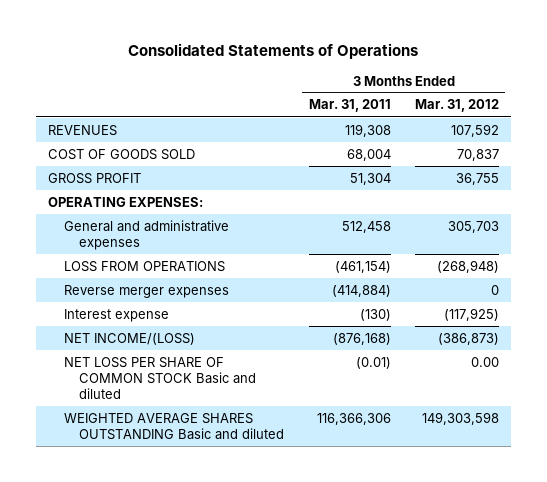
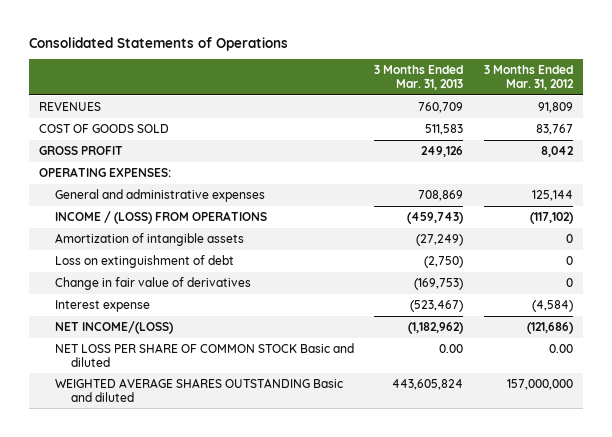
- | 3 Months Ended Mar. 31, 2011 | 3 Months Ended Mar. 31, 2012
+ | 3 Months Ended Mar. 31, 2013 | 3 Months Ended Mar. 31, 2012
- REVENUES | 119,308 | 107,592
- COST OF GOODS SOLD | 68,004 | 70,837
- GROSS PROFIT | 51,304 | 36,755
+ REVENUES | 760,709 | 91,809
+ COST OF GOODS SOLD | 511,583 | 83,767
+ GROSS PROFIT | 249,126 | 8,042
- General and administrative expenses | 512,458 | 305,703
- LOSS FROM OPERATIONS | (461,154) | (268,948)
- Reverse merger expenses | (414,884) | 0
- Interest expense | (130) | (117,925)
- NET INCOME/(LOSS) | (876,168) | (386,873)
+ General and administrative expenses | 708,869 | 125,144
+ INCOME / (LOSS) FROM OPERATIONS | (459,743) | (117,102)
+ Amortization of intangible assets | (27,249) | 0
+ Loss on extinguishment of debt | (2,750) | 0
+ Change in fair value of derivatives | (169,753) | 0
+ Interest expense | (523,467) | (4,584)
+ NET INCOME/(LOSS) | (1,182,962) | (121,686)
- WEIGHTED AVERAGE SHARES OUTSTANDING Basic and diluted | 116,366,306 | 149,303,598
+ WEIGHTED AVERAGE SHARES OUTSTANDING Basic and diluted | 443,605,824 | 157,000,000

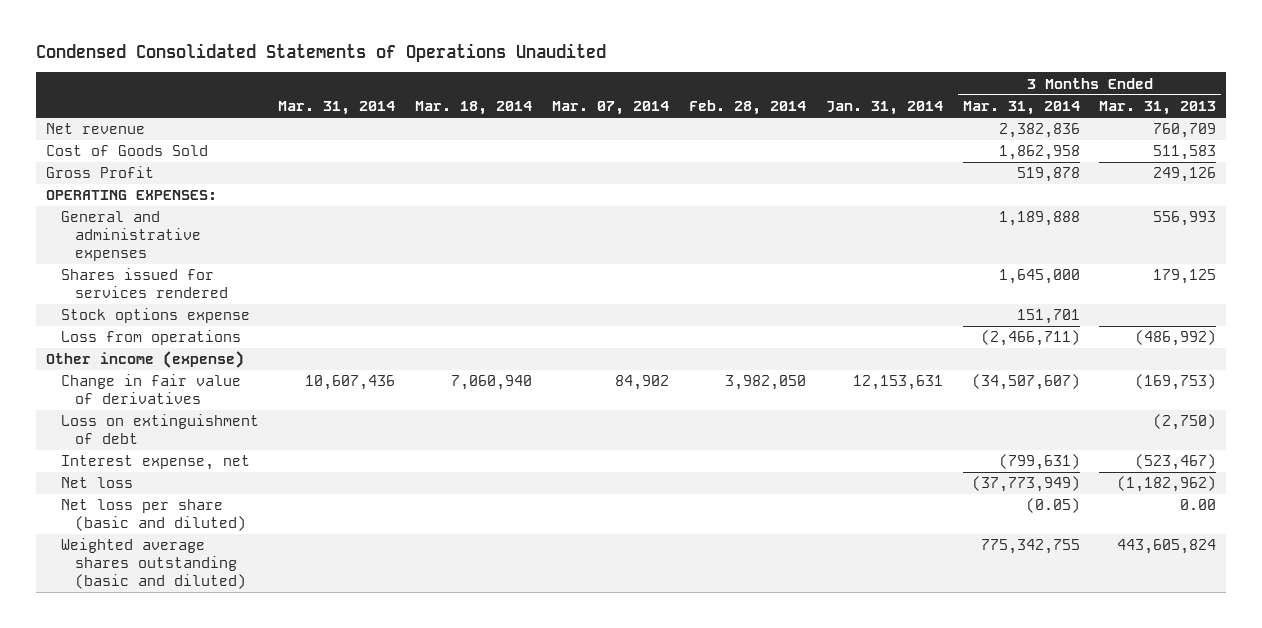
- Consolidated Statements of Operations
+ Condensed Consolidated Statements of Operations Unaudited
- | 3 Months Ended Mar. 31, 2013 | 3 Months Ended Mar. 31, 2012
+ | Mar. 31, 2014 | Mar. 18, 2014 | Mar. 07, 2014 | Feb. 28, 2014 | Jan. 31, 2014 | 3 Months Ended Mar. 31, 2014 | 3 Months Ended Mar. 31, 2013
- REVENUES | 760,709 | 91,809
- COST OF GOODS SOLD | 511,583 | 83,767
- GROSS PROFIT | 249,126 | 8,042
+ Net revenue | | | | | | 2,382,836 | 760,709
+ Cost of Goods Sold | | | | | | 1,862,958 | 511,583
+ Gross Profit | | | | | | 519,878 | 249,126
- General and administrative expenses | 708,869 | 125,144
- INCOME / (LOSS) FROM OPERATIONS | (459,743) | (117,102)
- Amortization of intangible assets | (27,249) | 0
+ General and administrative expenses | | | | | | 1,189,888 | 556,993
+ Shares issued for services rendered | | | | | | 1,645,000 | 179,125
+ Stock options expense | | | | | | 151,701 |
+ Loss from operations | | | | | | (2,466,711) | (486,992)
+ Other income (expense)
- Interest expense | (523,467) | (4,584)
- NET INCOME/(LOSS) | (1,182,962) | (121,686)
- NET LOSS PER SHARE OF COMMON STOCK Basic and diluted | 0.00 | 0.00
- WEIGHTED AVERAGE SHARES OUTSTANDING Basic and diluted | 443,605,824 | 157,000,000
moved down: Loss on extinguishment of debt | | | | | | | (2,750)
+ Interest expense, net | | | | | | (799,631) | (523,467)
+ Net loss | | | | | | (37,773,949) | (1,182,962)
+ Net loss per share (basic and diluted) | | | | | | (0.05) | 0.00
+ Weighted average shares outstanding (basic and diluted) | | | | | | 775,342,755 | 443,605,824

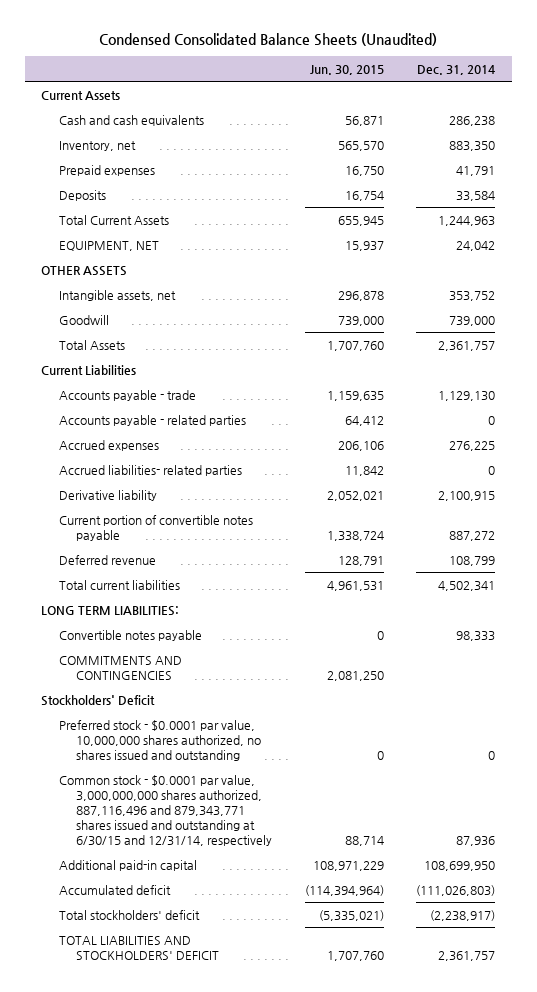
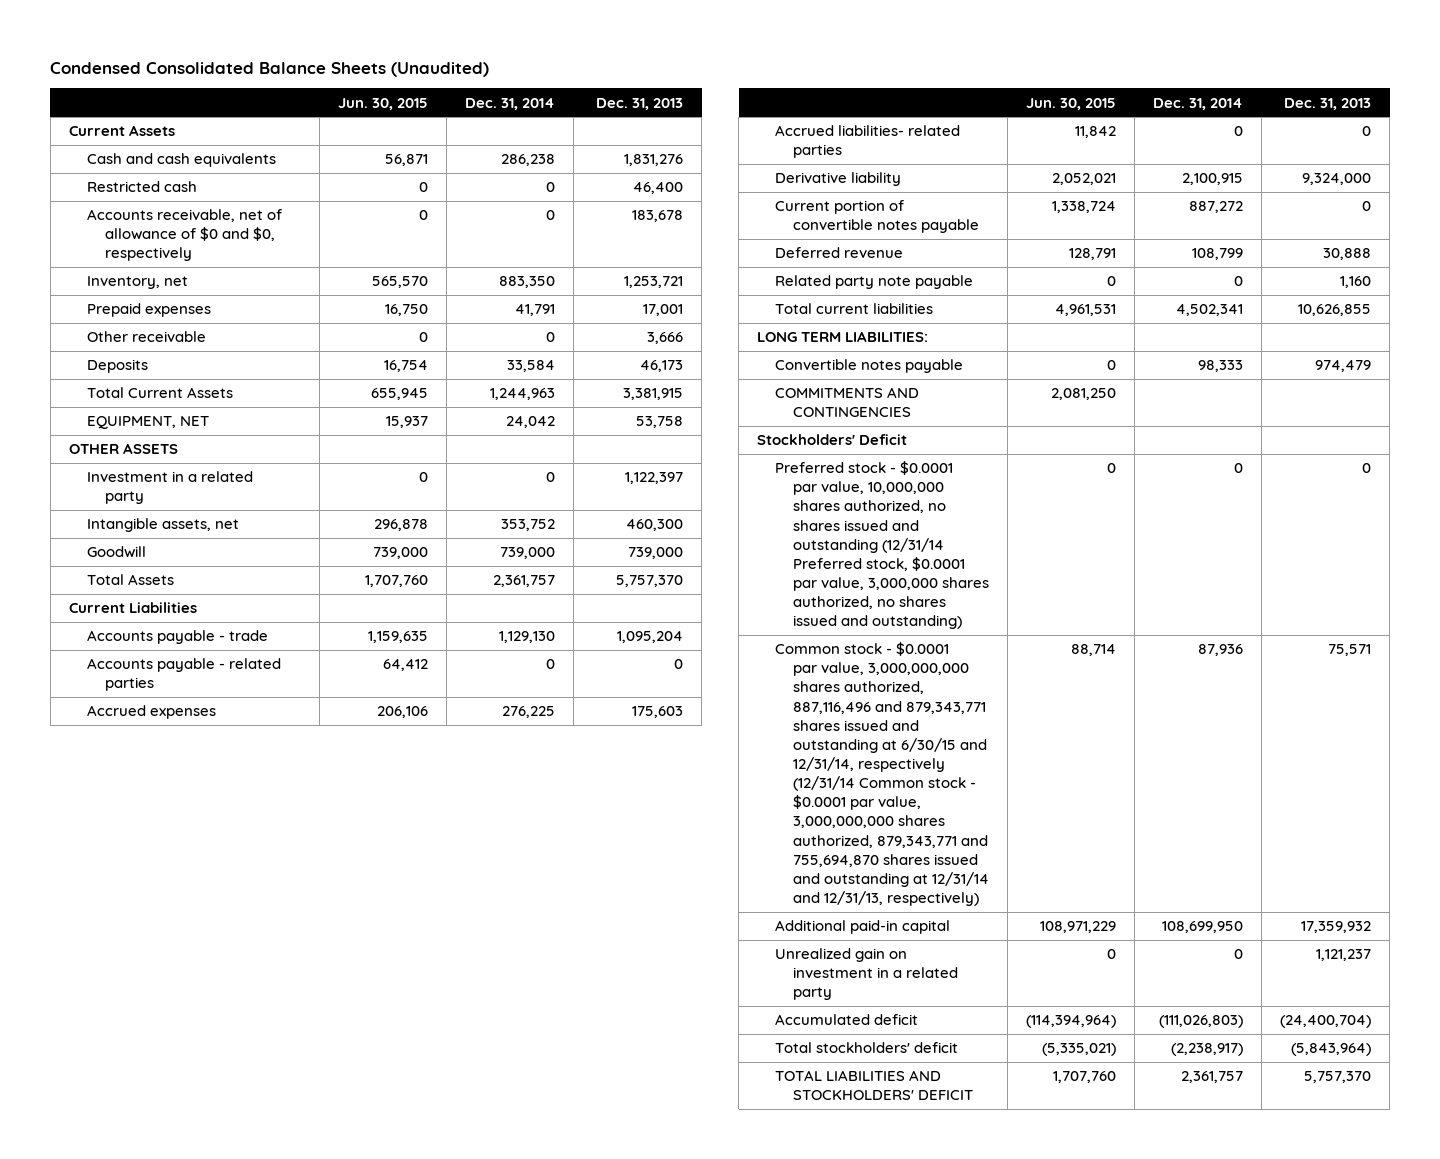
- | Jun. 30, 2015 | Dec. 31, 2014
+ | Jun. 30, 2015 | Dec. 31, 2014 | Dec. 31, 2013
+ Restricted cash | 0 | 0 | 46,400
+ Accounts receivable, net of allowance of $0 and $0, respectively | 0 | 0 | 183,678
+ Other receivable | 0 | 0 | 3,666
+ Investment in a related party | 0 | 0 | 1,122,397
+ Related party note payable | 0 | 0 | 1,160
- Preferred stock - $0.0001 par value, 10,000,000 shares authorized, no shares issued and outstanding | 0 | 0
- Common stock - $0.0001 par value, 3,000,000,000 shares authorized, 887,116,496 and 879,343,771 shares issued and outstanding at 6/30/15 and 12/31/14, respectively | 88,714 | 87,936
+ Preferred stock - $0.0001 par value, 10,000,000 shares authorized, no shares issued and outstanding (12/31/14 Preferred stock, $0.0001 par value, 3,000,000 shares authorized, no shares issued and outstanding) | 0 | 0 | 0
+ Common stock - $0.0001 par value, 3,000,000,000 shares authorized, 887,116,496 and 879,343,771 shares issued and outstanding at 6/30/15 and 12/31/14, respectively (12/31/14 Common stock - $0.0001 par value, 3,000,000,000 shares authorized, 879,343,771 and 755,694,870 shares issued and outstanding at 12/31/14 and 12/31/13, respectively) | 88,714 | 87,936 | 75,571
+ Unrealized gain on investment in a related party | 0 | 0 | 1,121,237

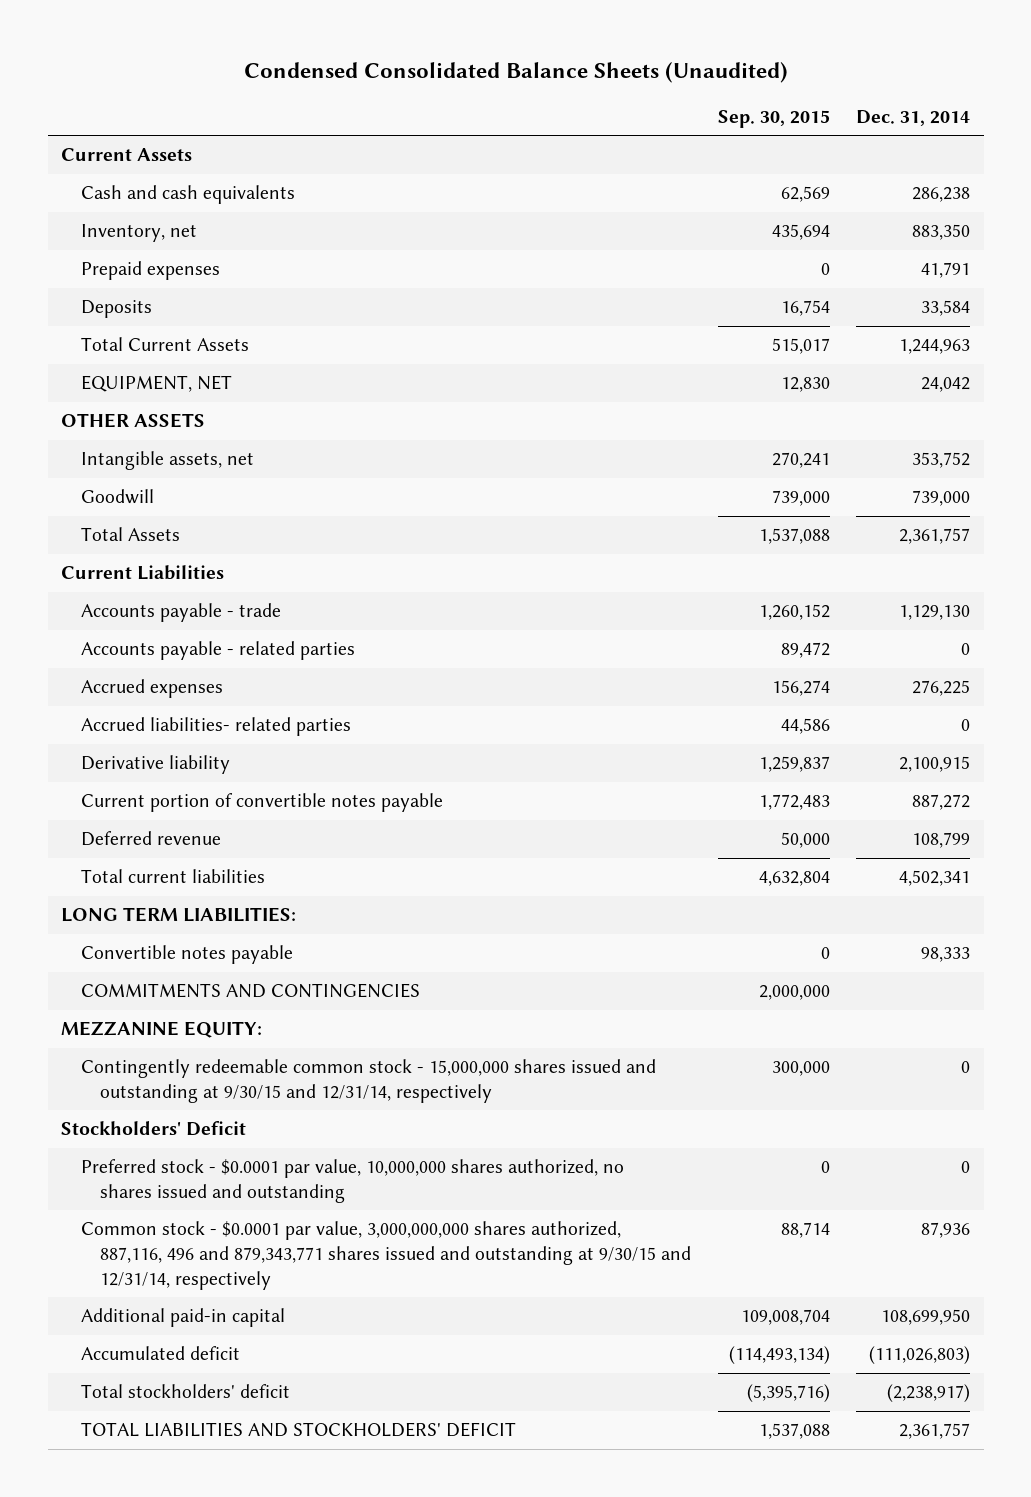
- | Jun. 30, 2015 | Dec. 31, 2014 | Dec. 31, 2013
+ | Sep. 30, 2015 | Dec. 31, 2014
- Restricted cash | 0 | 0 | 46,400
- Accounts receivable, net of allowance of $0 and $0, respectively | 0 | 0 | 183,678
- Other receivable | 0 | 0 | 3,666
- Investment in a related party | 0 | 0 | 1,122,397
- Related party note payable | 0 | 0 | 1,160
+ MEZZANINE EQUITY:
+ Contingently redeemable common stock - 15,000,000 shares issued and outstanding at 9/30/15 and 12/31/14, respectively | 300,000 | 0
- Preferred stock - $0.0001 par value, 10,000,000 shares authorized, no shares issued and outstanding (12/31/14 Preferred stock, $0.0001 par value, 3,000,000 shares authorized, no shares issued and outstanding) | 0 | 0 | 0
- Common stock - $0.0001 par value, 3,000,000,000 shares authorized, 887,116,496 and 879,343,771 shares issued and outstanding at 6/30/15 and 12/31/14, respectively (12/31/14 Common stock - $0.0001 par value, 3,000,000,000 shares authorized, 879,343,771 and 755,694,870 shares issued and outstanding at 12/31/14 and 12/31/13, respectively) | 88,714 | 87,936 | 75,571
+ Preferred stock - $0.0001 par value, 10,000,000 shares authorized, no shares issued and outstanding | 0 | 0
+ Common stock - $0.0001 par value, 3,000,000,000 shares authorized, 887,116, 496 and 879,343,771 shares issued and outstanding at 9/30/15 and 12/31/14, respectively | 88,714 | 87,936
- Unrealized gain on investment in a related party | 0 | 0 | 1,121,237

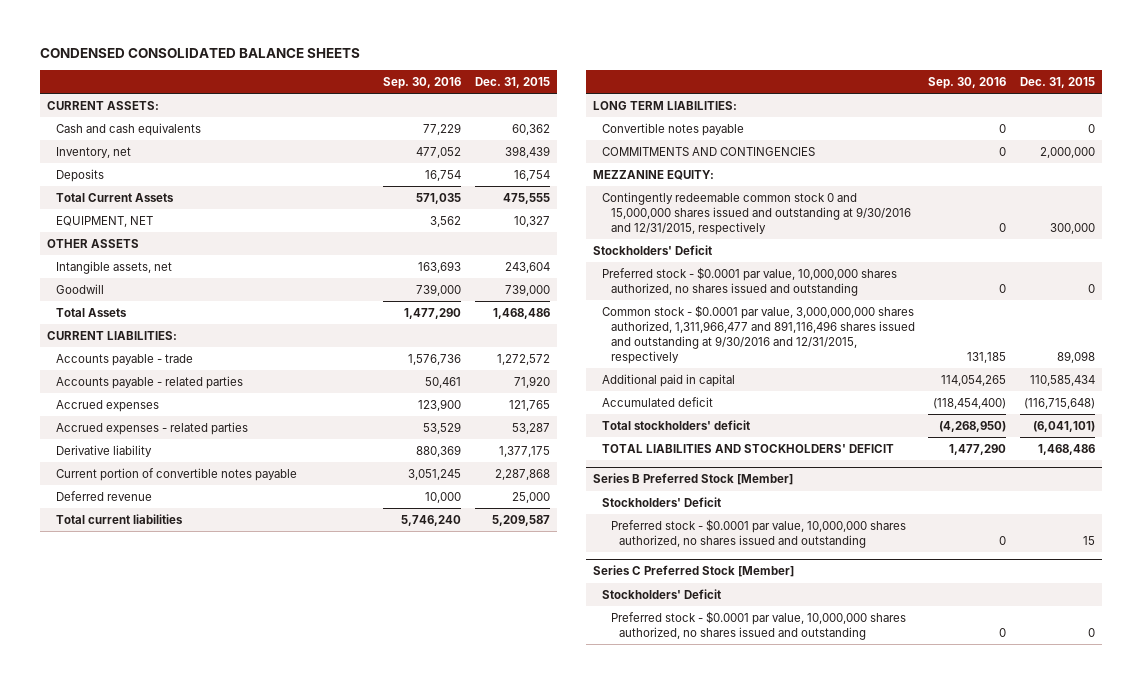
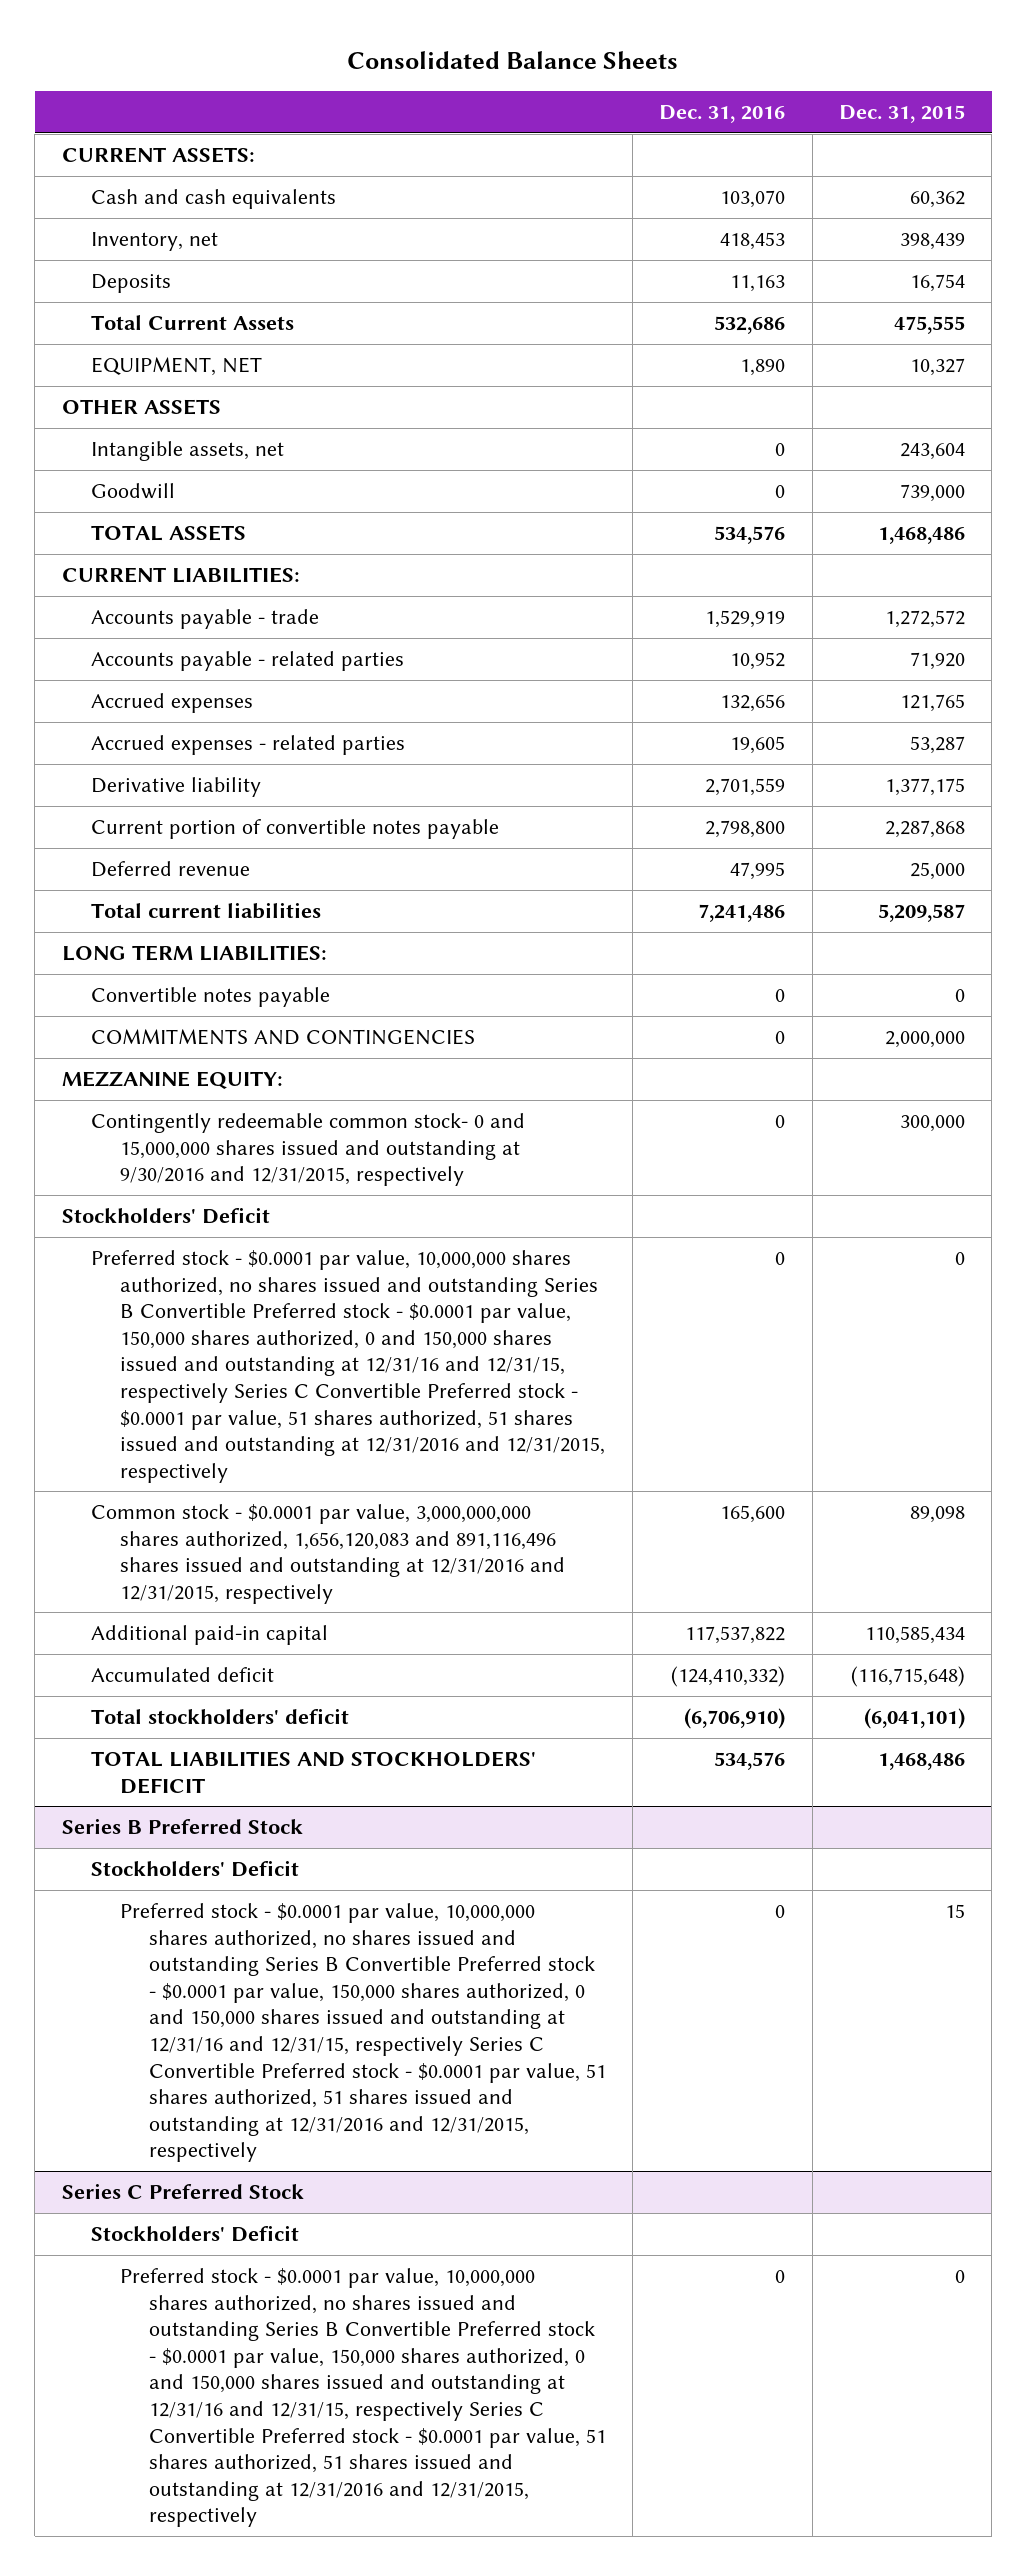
- CONDENSED CONSOLIDATED BALANCE SHEETS
+ Consolidated Balance Sheets
- | Sep. 30, 2016 | Dec. 31, 2015
+ | Dec. 31, 2016 | Dec. 31, 2015
- Total Assets | 1,477,290 | 1,468,486
+ TOTAL ASSETS | 534,576 | 1,468,486
- Contingently redeemable common stock 0 and 15,000,000 shares issued and outstanding at 9/30/2016 and 12/31/2015, respectively | 0 | 300,000
+ Contingently redeemable common stock- 0 and 15,000,000 shares issued and outstanding at 9/30/2016 and 12/31/2015, respectively | 0 | 300,000
- Preferred stock - $0.0001 par value, 10,000,000 shares authorized, no shares issued and outstanding | 0 | 0
- Common stock - $0.0001 par value, 3,000,000,000 shares authorized, 1,311,966,477 and 891,116,496 shares issued and outstanding at 9/30/2016 and 12/31/2015, respectively | 131,185 | 89,098
- Additional paid in capital | 114,054,265 | 110,585,434
+ Preferred stock - $0.0001 par value, 10,000,000 shares authorized, no shares issued and outstanding Series B Convertible Preferred stock - $0.0001 par value, 150,000 shares authorized, 0 and 150,000 shares issued and outstanding at 12/31/16 and 12/31/15, respectively Series C Convertible Preferred stock - $0.0001 par value, 51 shares authorized, 51 shares issued and outstanding at 12/31/2016 and 12/31/2015, respectively | 0 | 0
+ Common stock - $0.0001 par value, 3,000,000,000 shares authorized, 1,656,120,083 and 891,116,496 shares issued and outstanding at 12/31/2016 and 12/31/2015, respectively | 165,600 | 89,098
+ Additional paid-in capital | 117,537,822 | 110,585,434
- Series B Preferred Stock [Member]
+ Series B Preferred Stock
- Preferred stock - $0.0001 par value, 10,000,000 shares authorized, no shares issued and outstanding | 0 | 15
- Series C Preferred Stock [Member]
+ Preferred stock - $0.0001 par value, 10,000,000 shares authorized, no shares issued and outstanding Series B Convertible Preferred stock - $0.0001 par value, 150,000 shares authorized, 0 and 150,000 shares issued and outstanding at 12/31/16 and 12/31/15, respectively Series C Convertible Preferred stock - $0.0001 par value, 51 shares authorized, 51 shares issued and outstanding at 12/31/2016 and 12/31/2015, respectively | 0 | 15
+ Series C Preferred Stock
- Preferred stock - $0.0001 par value, 10,000,000 shares authorized, no shares issued and outstanding | 0 | 0
+ Preferred stock - $0.0001 par value, 10,000,000 shares authorized, no shares issued and outstanding Series B Convertible Preferred stock - $0.0001 par value, 150,000 shares authorized, 0 and 150,000 shares issued and outstanding at 12/31/16 and 12/31/15, respectively Series C Convertible Preferred stock - $0.0001 par value, 51 shares authorized, 51 shares issued and outstanding at 12/31/2016 and 12/31/2015, respectively | 0 | 0

